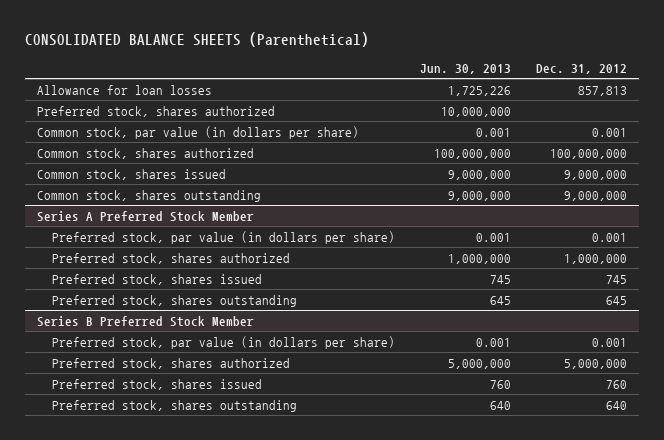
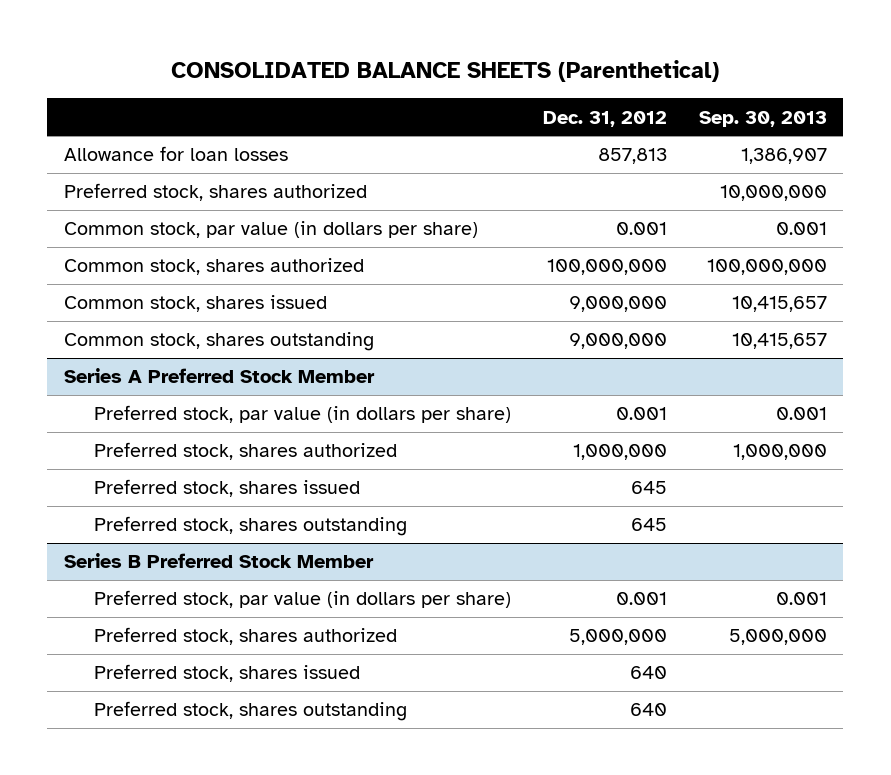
- | Jun. 30, 2013 | Dec. 31, 2012
+ | Dec. 31, 2012 | Sep. 30, 2013
@ Series A Preferred Stock Member
- Preferred stock, shares issued | 745 | 745
+ Preferred stock, shares issued | 645 |
@ Series B Preferred Stock Member
- Preferred stock, shares issued | 760 | 760
+ Preferred stock, shares issued | 640 |

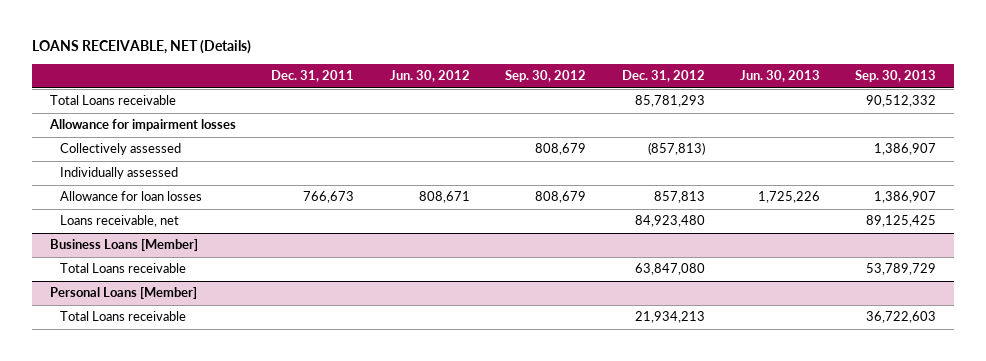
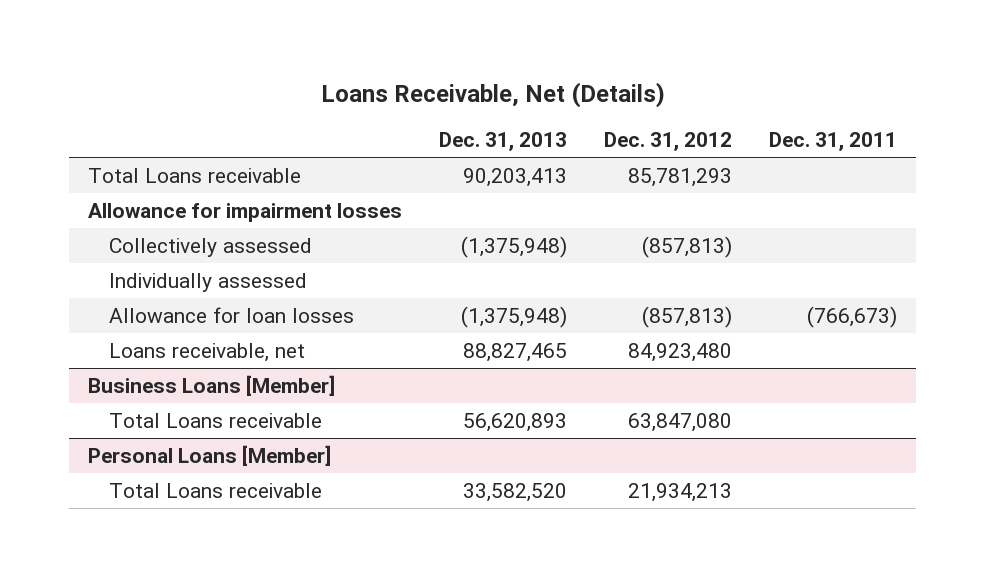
- LOANS RECEIVABLE, NET (Details)
+ Loans Receivable, Net (Details)
- | Dec. 31, 2011 | Jun. 30, 2012 | Sep. 30, 2012 | Dec. 31, 2012 | Jun. 30, 2013 | Sep. 30, 2013
+ | Dec. 31, 2013 | Dec. 31, 2012 | Dec. 31, 2011
- Allowance for loan losses | 766,673 | 808,671 | 808,679 | 857,813 | 1,725,226 | 1,386,907
+ Allowance for loan losses | (1,375,948) | (857,813) | (766,673)

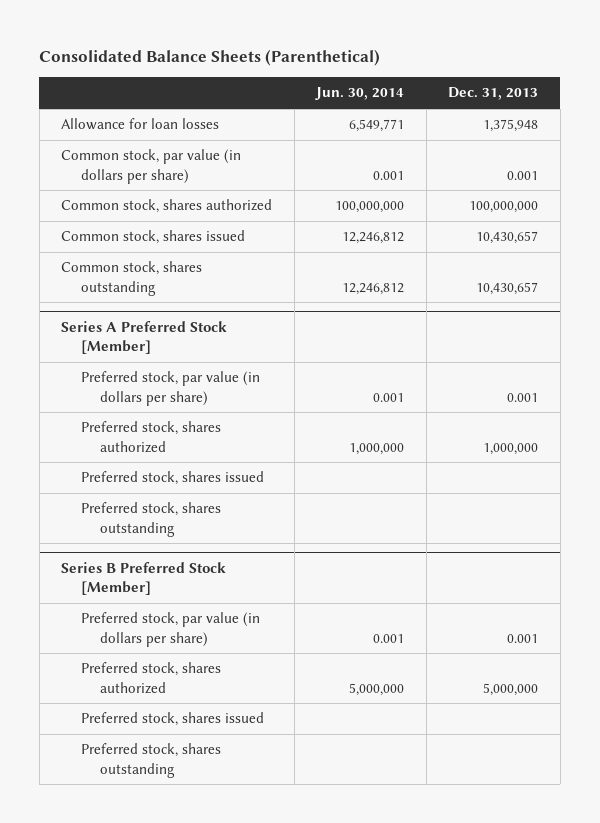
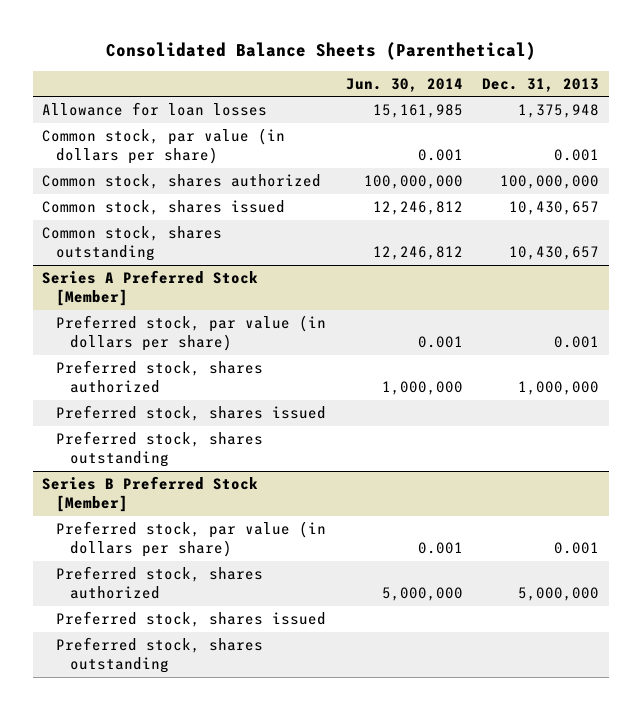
- Allowance for loan losses | 6,549,771 | 1,375,948
+ Allowance for loan losses | 15,161,985 | 1,375,948

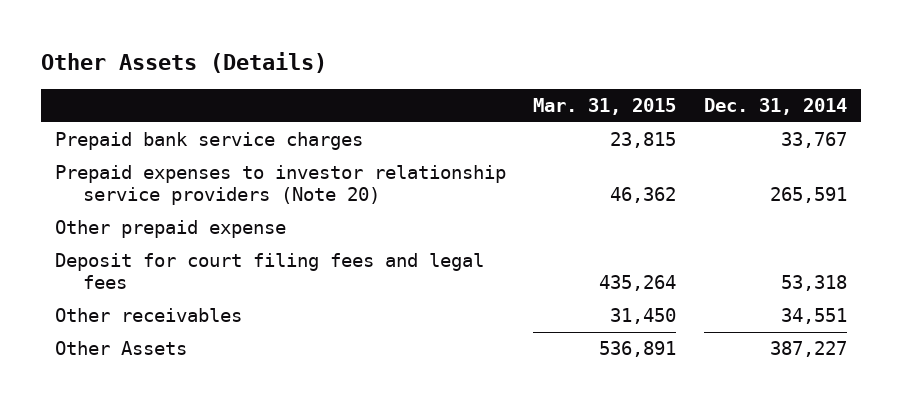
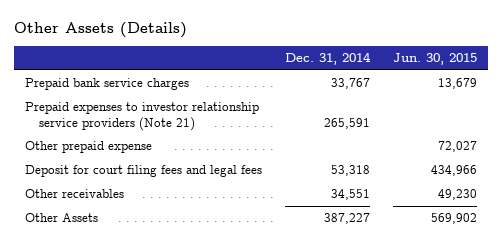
- | Mar. 31, 2015 | Dec. 31, 2014
+ | Dec. 31, 2014 | Jun. 30, 2015
- Prepaid expenses to investor relationship service providers (Note 20) | 46,362 | 265,591
+ Prepaid expenses to investor relationship service providers (Note 21) | 265,591 |

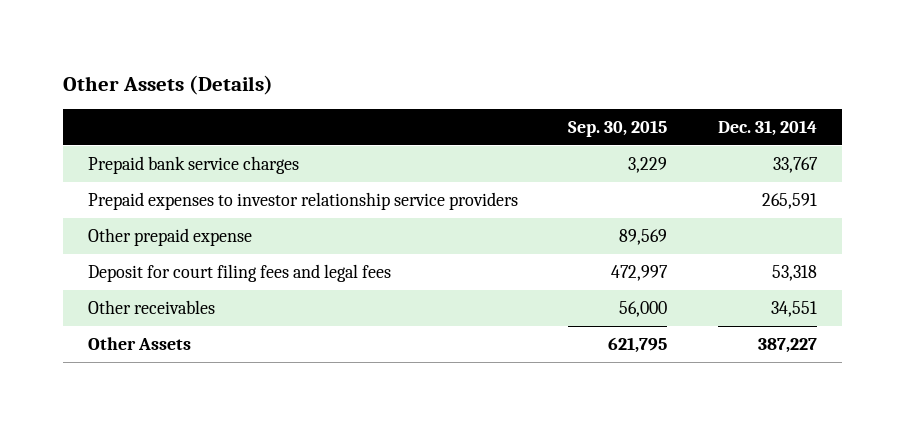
- | Dec. 31, 2014 | Jun. 30, 2015
+ | Sep. 30, 2015 | Dec. 31, 2014
- Prepaid expenses to investor relationship service providers (Note 21) | 265,591 |
+ Prepaid expenses to investor relationship service providers | | 265,591

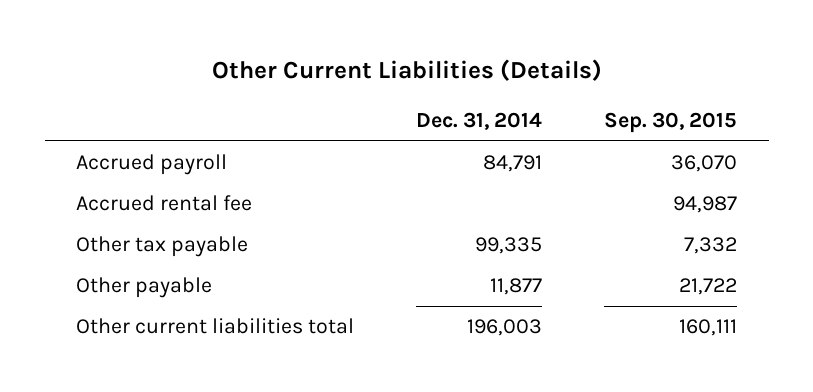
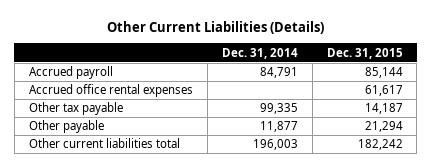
- | Dec. 31, 2014 | Sep. 30, 2015
+ | Dec. 31, 2014 | Dec. 31, 2015
- Accrued rental fee | | 94,987
+ Accrued office rental expenses | | 61,617

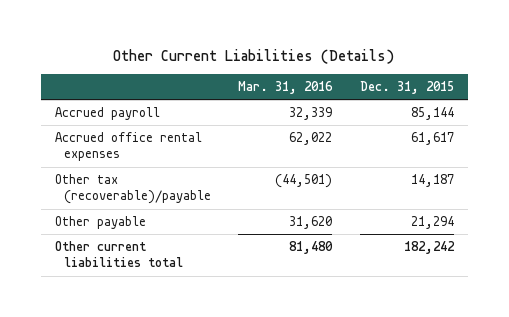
- | Dec. 31, 2014 | Dec. 31, 2015
+ | Mar. 31, 2016 | Dec. 31, 2015
- Other tax payable | 99,335 | 14,187
+ Other tax (recoverable)/payable | (44,501) | 14,187

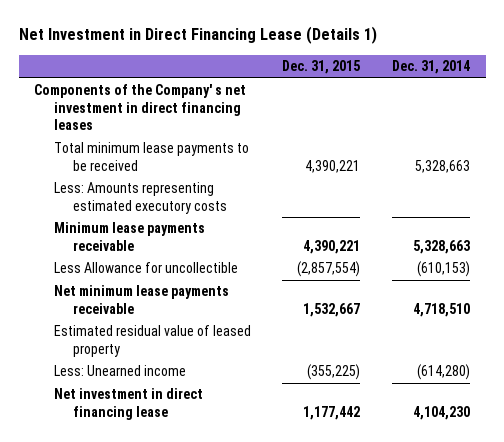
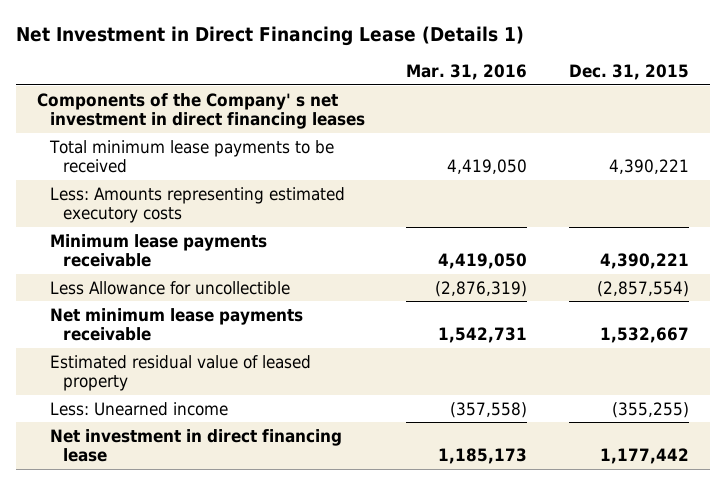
- | Dec. 31, 2015 | Dec. 31, 2014
+ | Mar. 31, 2016 | Dec. 31, 2015
- Less: Unearned income | (355,225) | (614,280)
+ Less: Unearned income | (357,558) | (355,255)

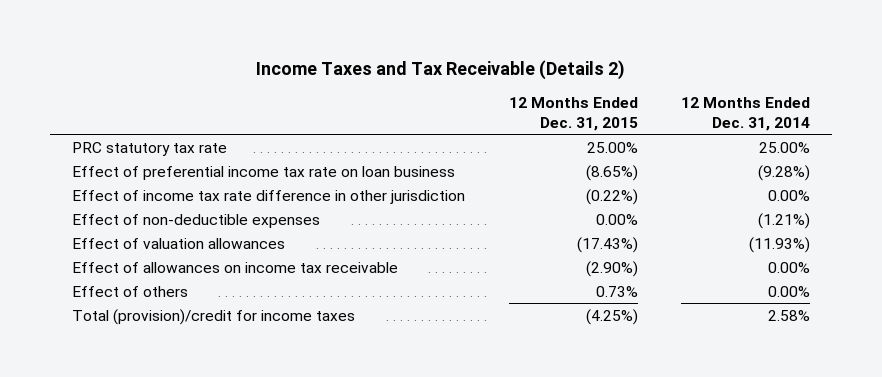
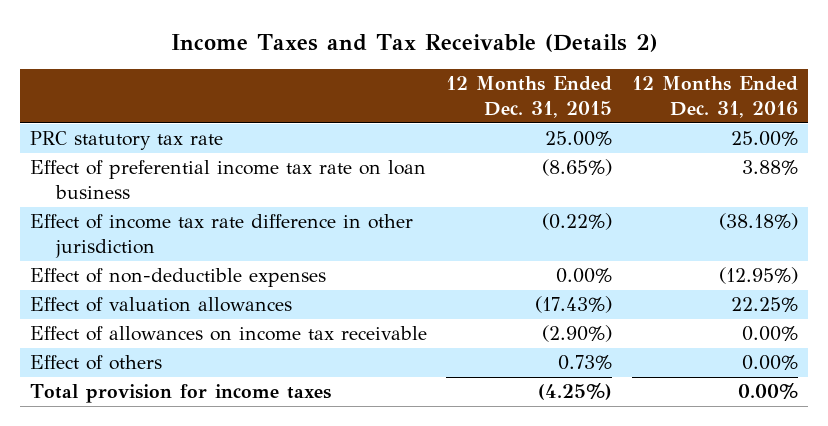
- | 12 Months Ended Dec. 31, 2015 | 12 Months Ended Dec. 31, 2014
+ | 12 Months Ended Dec. 31, 2015 | 12 Months Ended Dec. 31, 2016
- Total (provision)/credit for income taxes | (4.25%) | 2.58%
+ Total provision for income taxes | (4.25%) | 0.00%

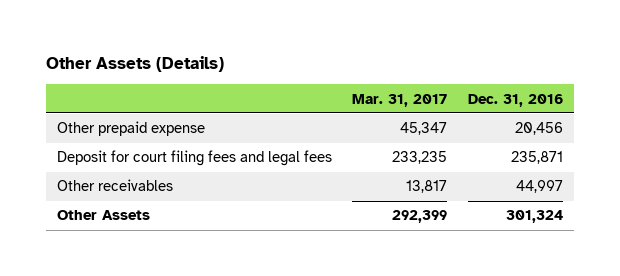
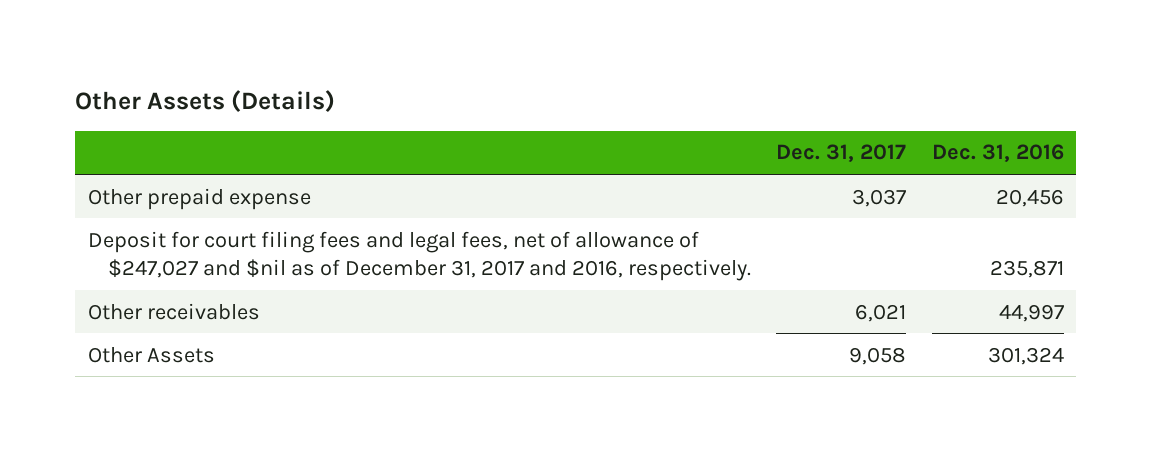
- | Mar. 31, 2017 | Dec. 31, 2016
+ | Dec. 31, 2017 | Dec. 31, 2016
- Deposit for court filing fees and legal fees | 233,235 | 235,871
+ Deposit for court filing fees and legal fees, net of allowance of $247,027 and $nil as of December 31, 2017 and 2016, respectively. | | 235,871

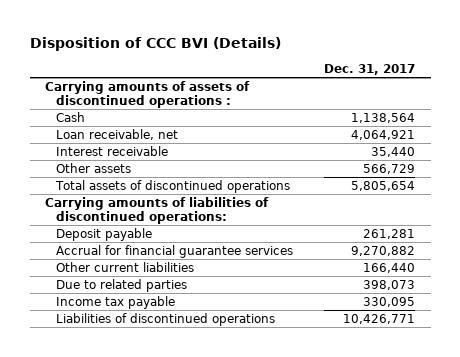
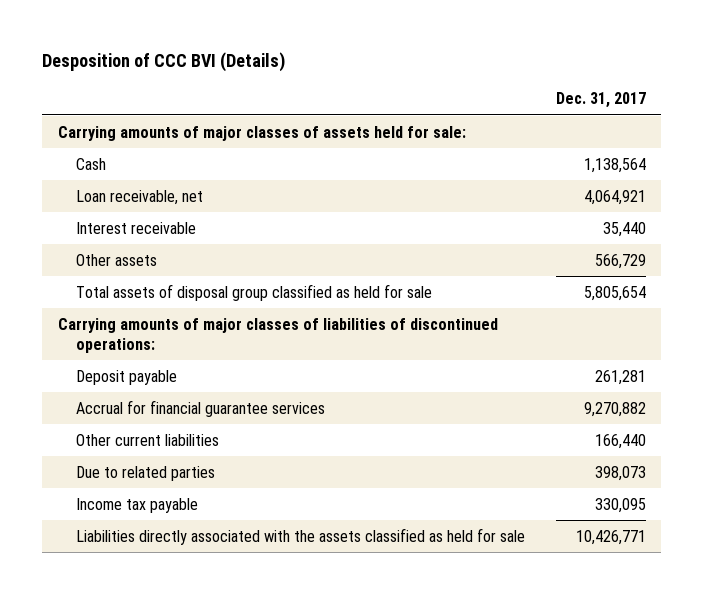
- Disposition of CCC BVI (Details)
+ Desposition of CCC BVI (Details)
- Carrying amounts of assets of discontinued operations :
+ Carrying amounts of major classes of assets held for sale:
- Total assets of discontinued operations | 5,805,654
- Carrying amounts of liabilities of discontinued operations:
+ Total assets of disposal group classified as held for sale | 5,805,654
+ Carrying amounts of major classes of liabilities of discontinued operations:
- Liabilities of discontinued operations | 10,426,771
+ Liabilities directly associated with the assets classified as held for sale | 10,426,771

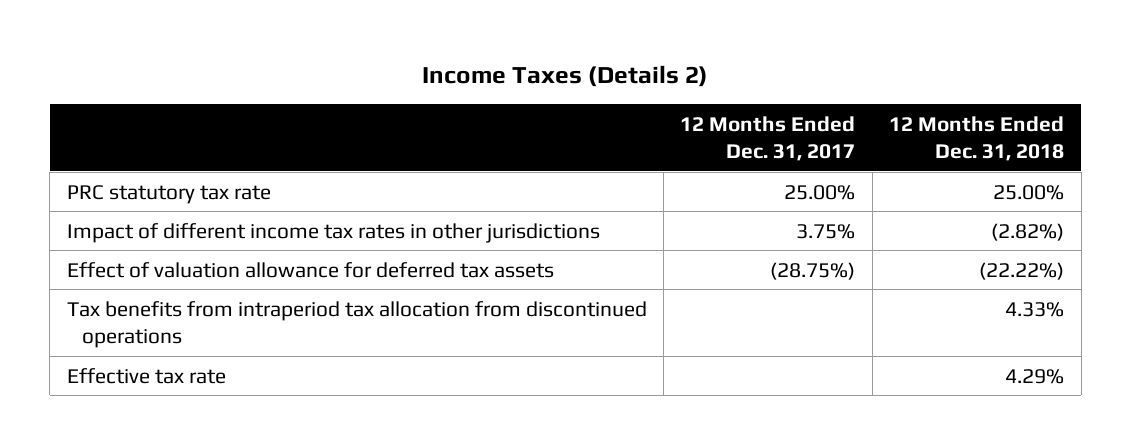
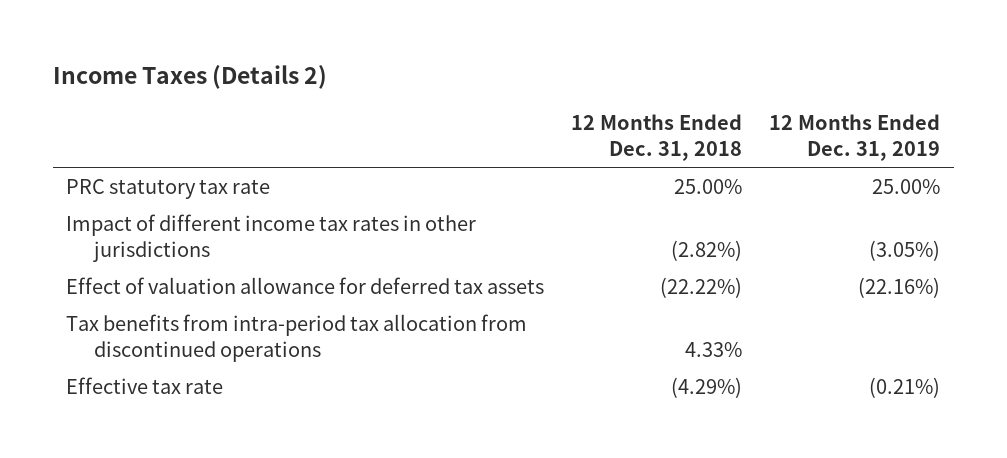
- | 12 Months Ended Dec. 31, 2017 | 12 Months Ended Dec. 31, 2018
+ | 12 Months Ended Dec. 31, 2018 | 12 Months Ended Dec. 31, 2019
- Tax benefits from intraperiod tax allocation from discontinued operations | | 4.33%
- Effective tax rate | | 4.29%
+ Tax benefits from intra-period tax allocation from discontinued operations | 4.33% |
+ Effective tax rate | (4.29%) | (0.21%)

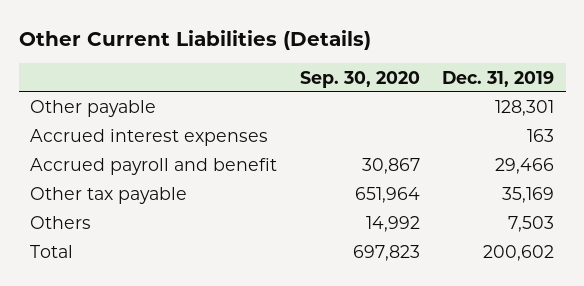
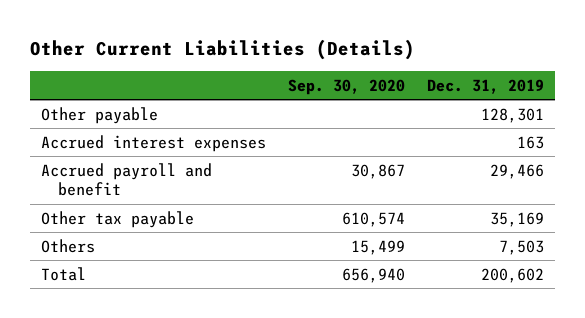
- Other tax payable | 651,964 | 35,169
- Others | 14,992 | 7,503
- Total | 697,823 | 200,602
+ Other tax payable | 610,574 | 35,169
+ Others | 15,499 | 7,503
+ Total | 656,940 | 200,602

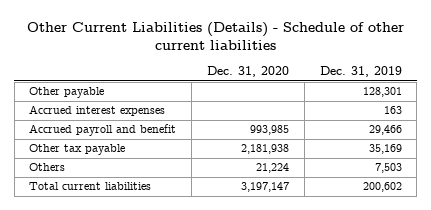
- Other Current Liabilities (Details)
+ Other Current Liabilities (Details) - Schedule of other current liabilities
- | Sep. 30, 2020 | Dec. 31, 2019
+ | Dec. 31, 2020 | Dec. 31, 2019
- Total | 656,940 | 200,602
+ Total current liabilities | 3,197,147 | 200,602

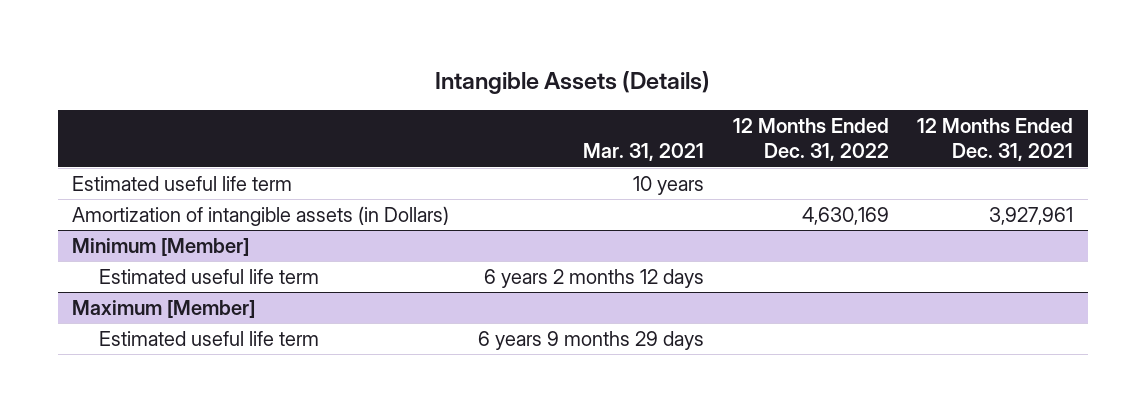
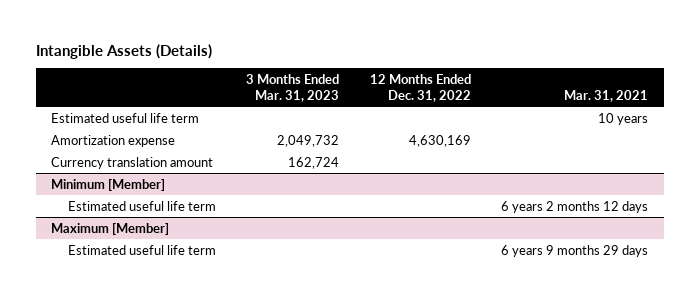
- | Mar. 31, 2021 | 12 Months Ended Dec. 31, 2022 | 12 Months Ended Dec. 31, 2021
+ | 3 Months Ended Mar. 31, 2023 | 12 Months Ended Dec. 31, 2022 | Mar. 31, 2021
- Amortization of intangible assets (in Dollars) | | 4,630,169 | 3,927,961
+ Amortization expense | 2,049,732 | 4,630,169 |
+ Currency translation amount | 162,724 | |

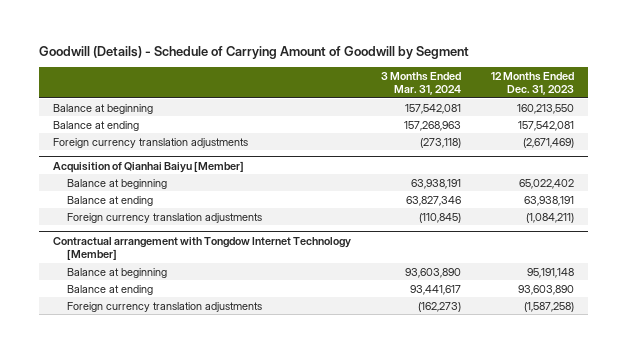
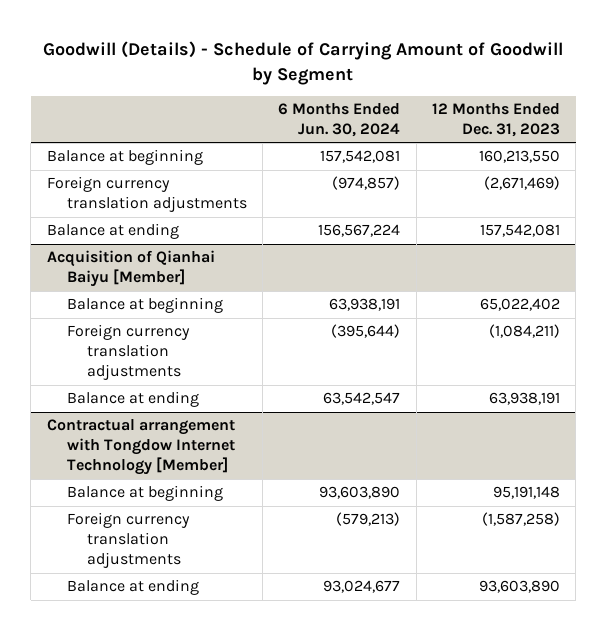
- | 3 Months Ended Mar. 31, 2024 | 12 Months Ended Dec. 31, 2023
+ | 6 Months Ended Jun. 30, 2024 | 12 Months Ended Dec. 31, 2023
moved down: Balance at ending | 156,567,224 | 157,542,081
@ Acquisition of Qianhai Baiyu [Member]
moved down: Balance at ending | 63,542,547 | 63,938,191
@ Contractual arrangement with Tongdow Internet Technology [Member]
moved down: Balance at ending | 93,024,677 | 93,603,890

